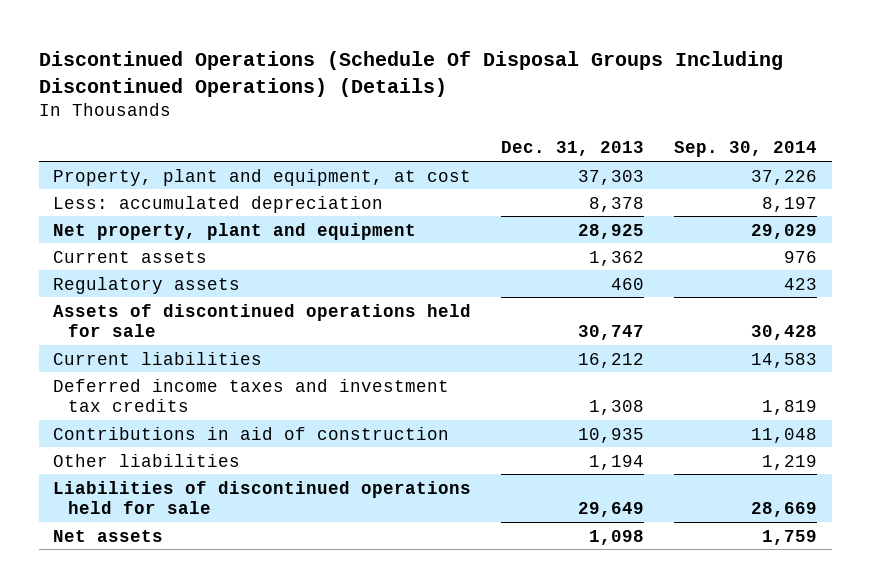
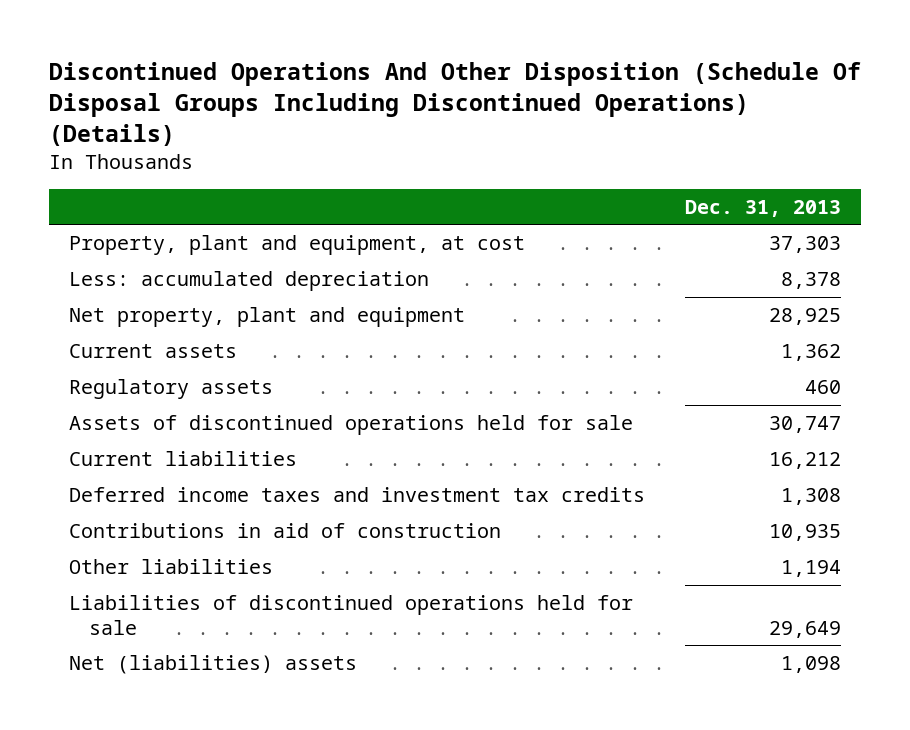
- Discontinued Operations (Schedule Of Disposal Groups Including Discontinued Operations) (Details)
+ Discontinued Operations And Other Disposition (Schedule Of Disposal Groups Including Discontinued Operations) (Details)
- | Dec. 31, 2013 | Sep. 30, 2014
+ | Dec. 31, 2013
- Net assets | 1,098 | 1,759
+ Net (liabilities) assets | 1,098

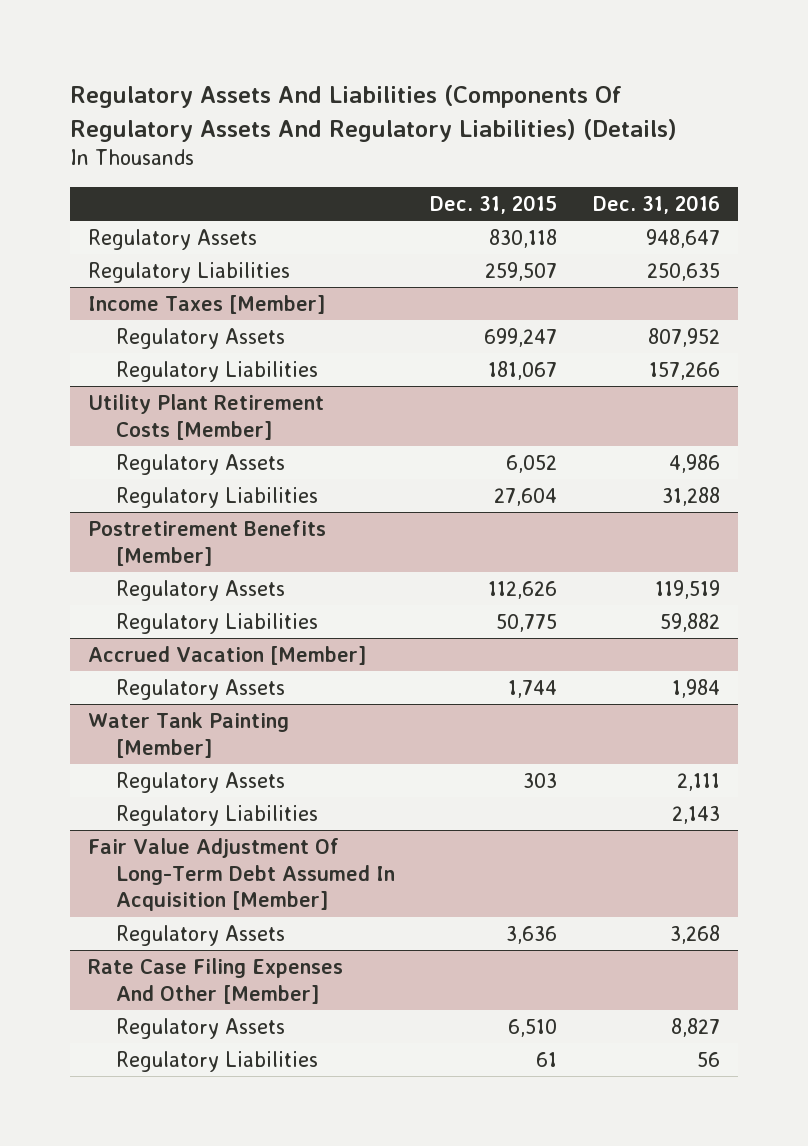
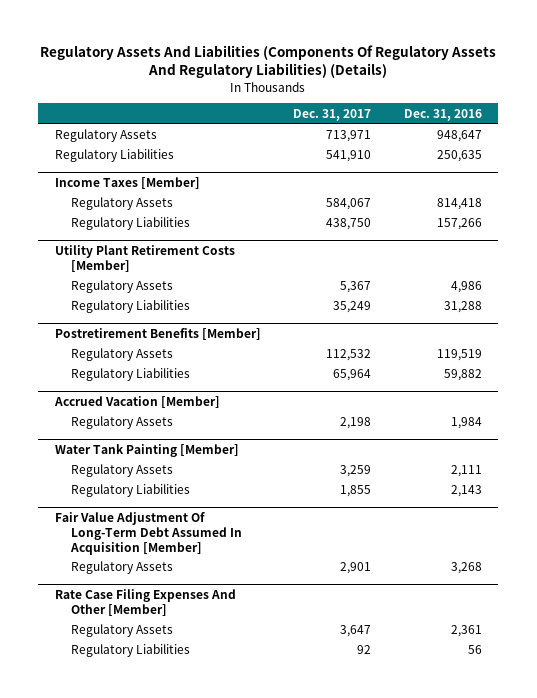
- | Dec. 31, 2015 | Dec. 31, 2016
+ | Dec. 31, 2017 | Dec. 31, 2016
@ Income Taxes [Member]
- Regulatory Assets | 699,247 | 807,952
+ Regulatory Assets | 584,067 | 814,418
@ Rate Case Filing Expenses And Other [Member]
- Regulatory Assets | 6,510 | 8,827
+ Regulatory Assets | 3,647 | 2,361

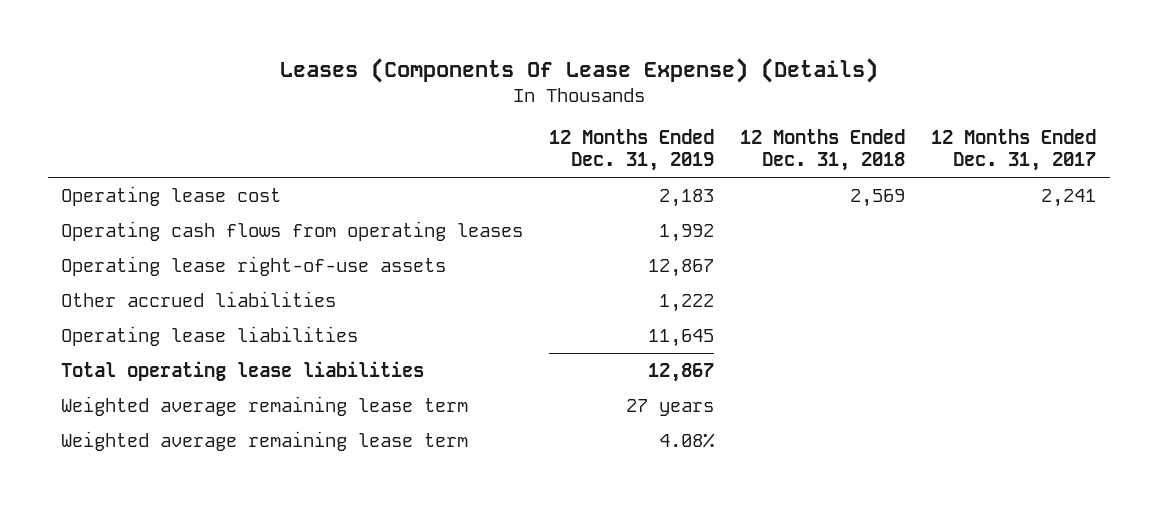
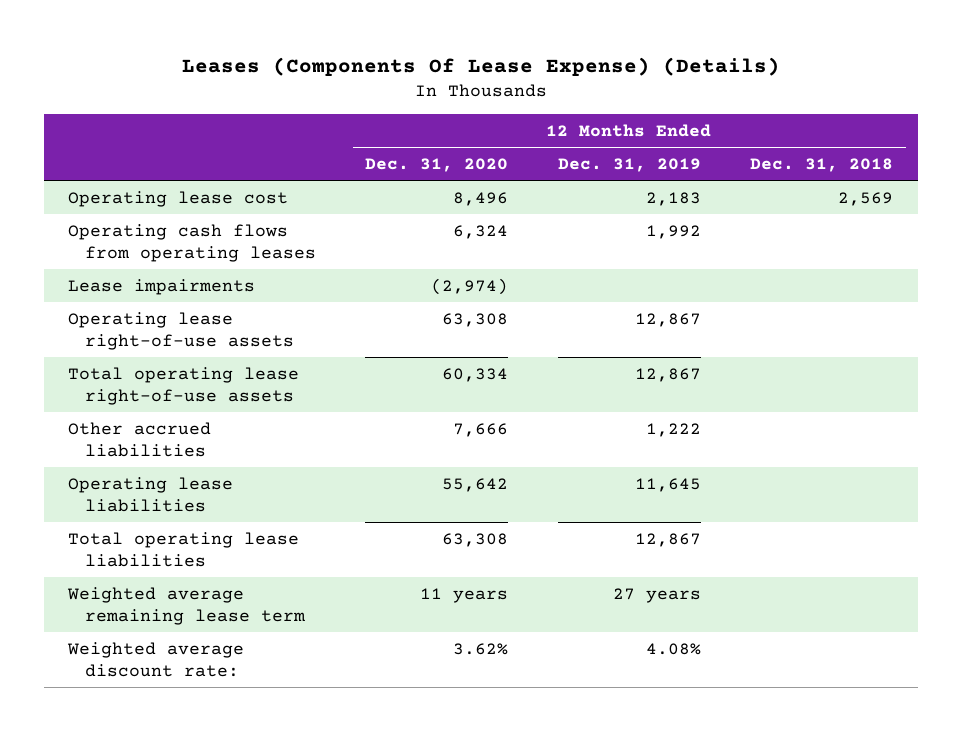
- | 12 Months Ended Dec. 31, 2019 | 12 Months Ended Dec. 31, 2018 | 12 Months Ended Dec. 31, 2017
+ | 12 Months Ended Dec. 31, 2020 | 12 Months Ended Dec. 31, 2019 | 12 Months Ended Dec. 31, 2018
+ Lease impairments | (2,974) | |
+ Total operating lease right-of-use assets | 60,334 | 12,867 |
- Weighted average remaining lease term | 4.08% | |
+ Weighted average discount rate: | 3.62% | 4.08% |

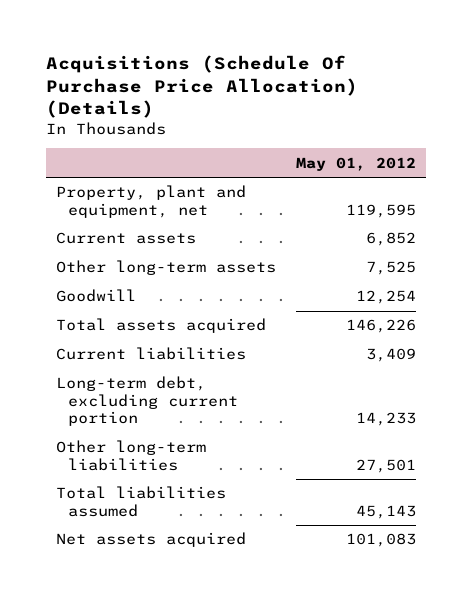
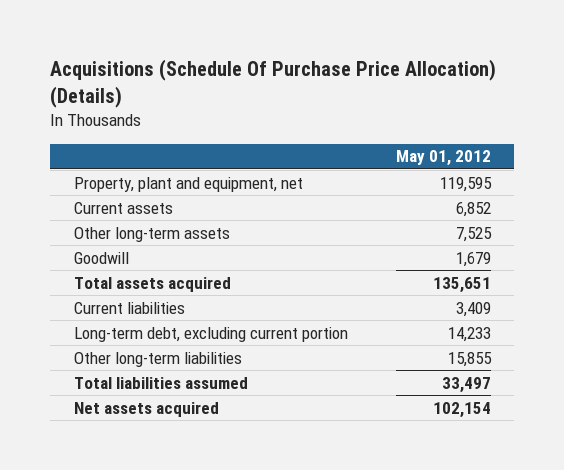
- Goodwill | 12,254
- Total assets acquired | 146,226
+ Goodwill | 1,679
+ Total assets acquired | 135,651
- Other long-term liabilities | 27,501
- Total liabilities assumed | 45,143
- Net assets acquired | 101,083
+ Other long-term liabilities | 15,855
+ Total liabilities assumed | 33,497
+ Net assets acquired | 102,154

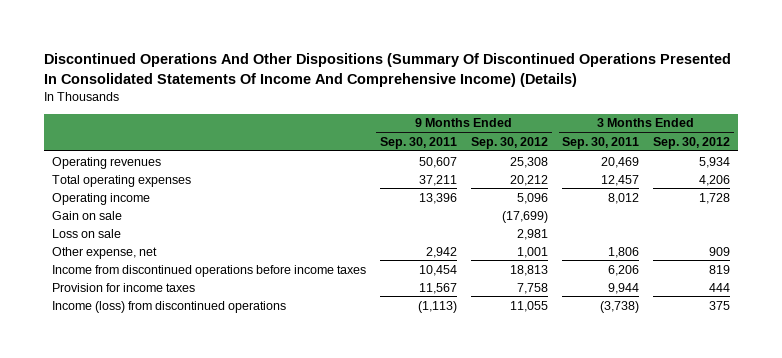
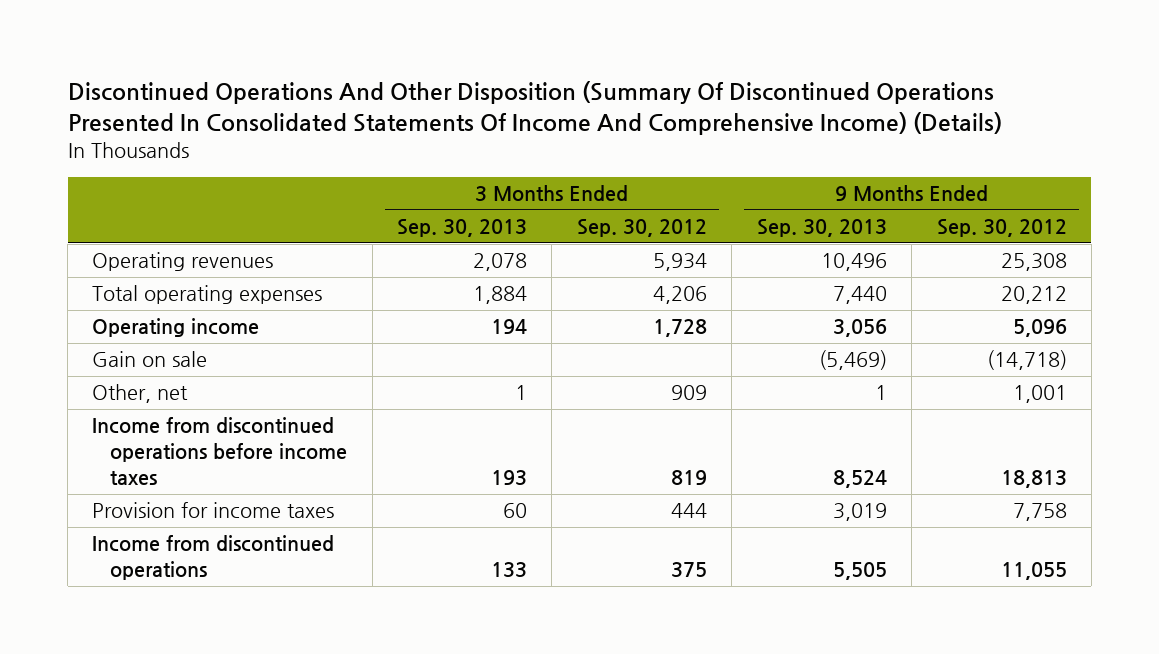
- Discontinued Operations And Other Dispositions (Summary Of Discontinued Operations Presented In Consolidated Statements Of Income And Comprehensive Income) (Details)
+ Discontinued Operations And Other Disposition (Summary Of Discontinued Operations Presented In Consolidated Statements Of Income And Comprehensive Income) (Details)
- | 9 Months Ended Sep. 30, 2011 | 9 Months Ended Sep. 30, 2012 | 3 Months Ended Sep. 30, 2011 | 3 Months Ended Sep. 30, 2012
+ | 3 Months Ended Sep. 30, 2013 | 3 Months Ended Sep. 30, 2012 | 9 Months Ended Sep. 30, 2013 | 9 Months Ended Sep. 30, 2012
- Gain on sale | | (17,699) | |
- Loss on sale | | 2,981 | |
- Other expense, net | 2,942 | 1,001 | 1,806 | 909
+ Gain on sale | | | (5,469) | (14,718)
+ Other, net | 1 | 909 | 1 | 1,001
- Income (loss) from discontinued operations | (1,113) | 11,055 | (3,738) | 375
+ Income from discontinued operations | 133 | 375 | 5,505 | 11,055

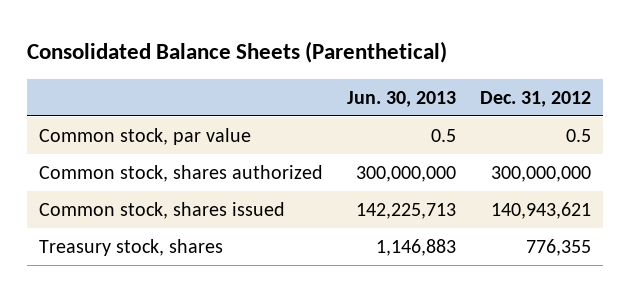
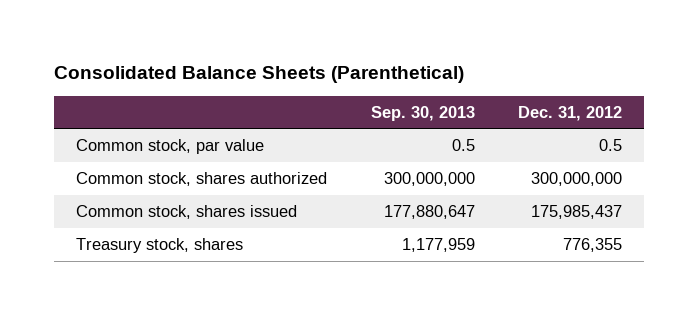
- | Jun. 30, 2013 | Dec. 31, 2012
+ | Sep. 30, 2013 | Dec. 31, 2012
- Common stock, shares issued | 142,225,713 | 140,943,621
+ Common stock, shares issued | 177,880,647 | 175,985,437

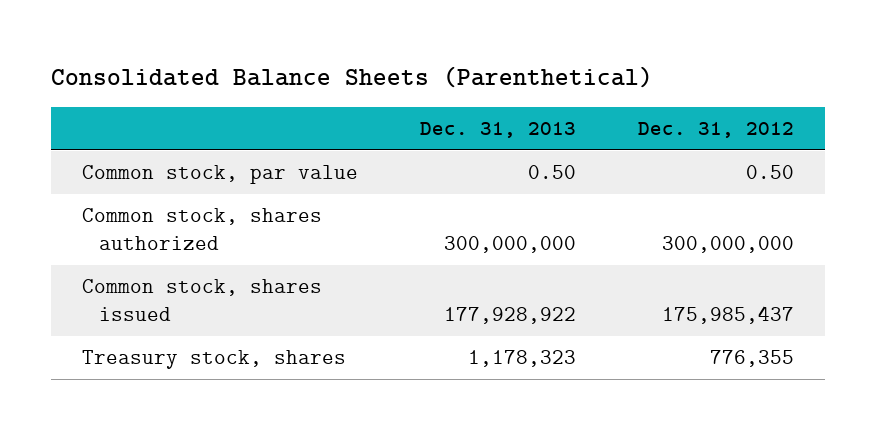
- | Sep. 30, 2013 | Dec. 31, 2012
+ | Dec. 31, 2013 | Dec. 31, 2012
- Common stock, par value | 0.5 | 0.5
+ Common stock, par value | 0.50 | 0.50

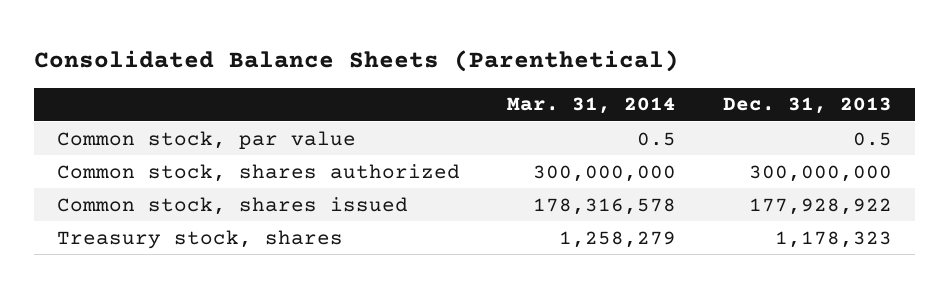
- | Dec. 31, 2013 | Dec. 31, 2012
+ | Mar. 31, 2014 | Dec. 31, 2013
- Common stock, par value | 0.50 | 0.50
+ Common stock, par value | 0.5 | 0.5

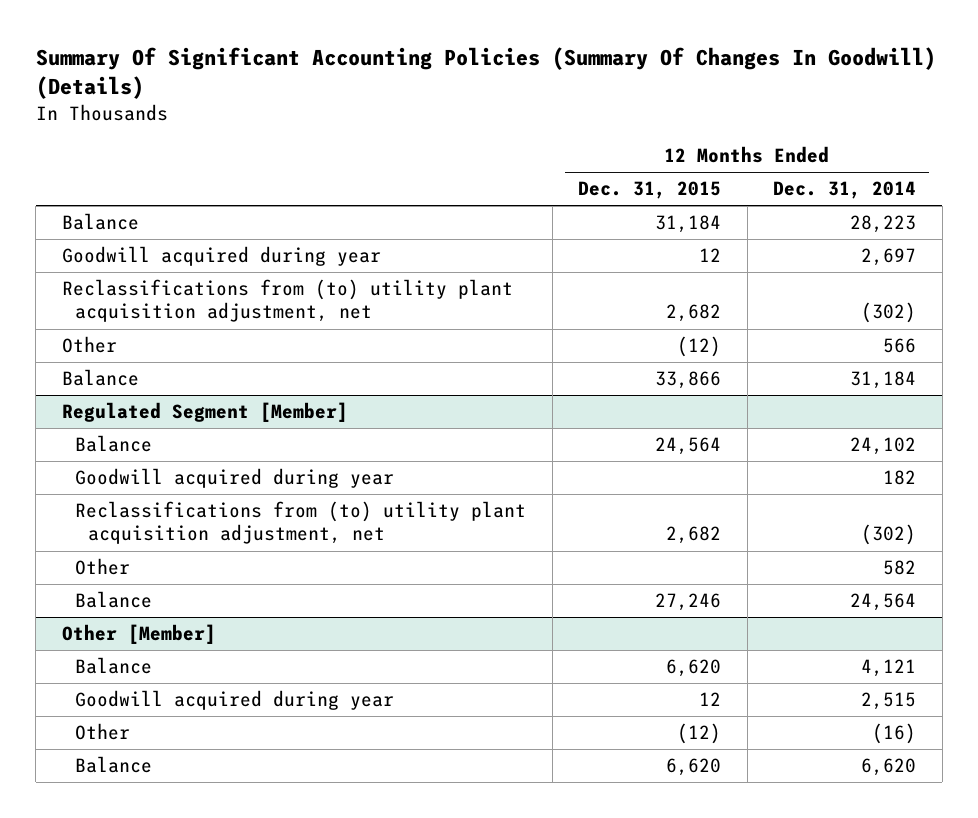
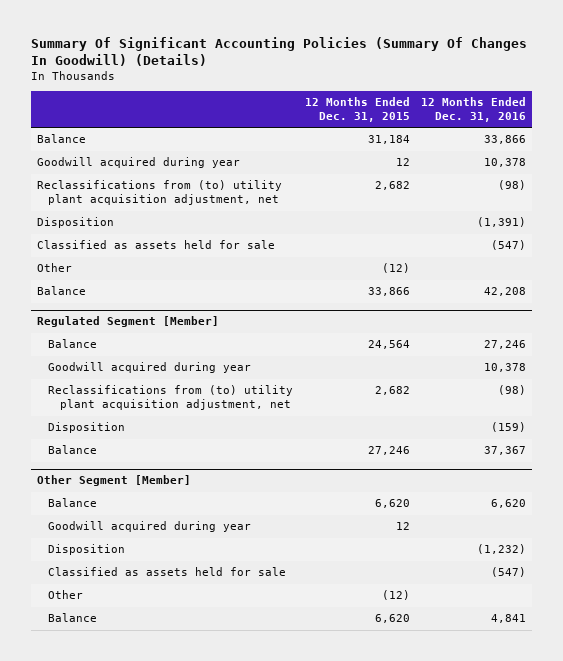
- | 12 Months Ended Dec. 31, 2015 | 12 Months Ended Dec. 31, 2014
+ | 12 Months Ended Dec. 31, 2015 | 12 Months Ended Dec. 31, 2016
+ Disposition | | (1,391)
+ Classified as assets held for sale | | (547)
@ Regulated Segment [Member]
- Other | | 582
+ Disposition | | (159)
- Other [Member]
+ Other Segment [Member]
+ Disposition | | (1,232)
+ Classified as assets held for sale | | (547)

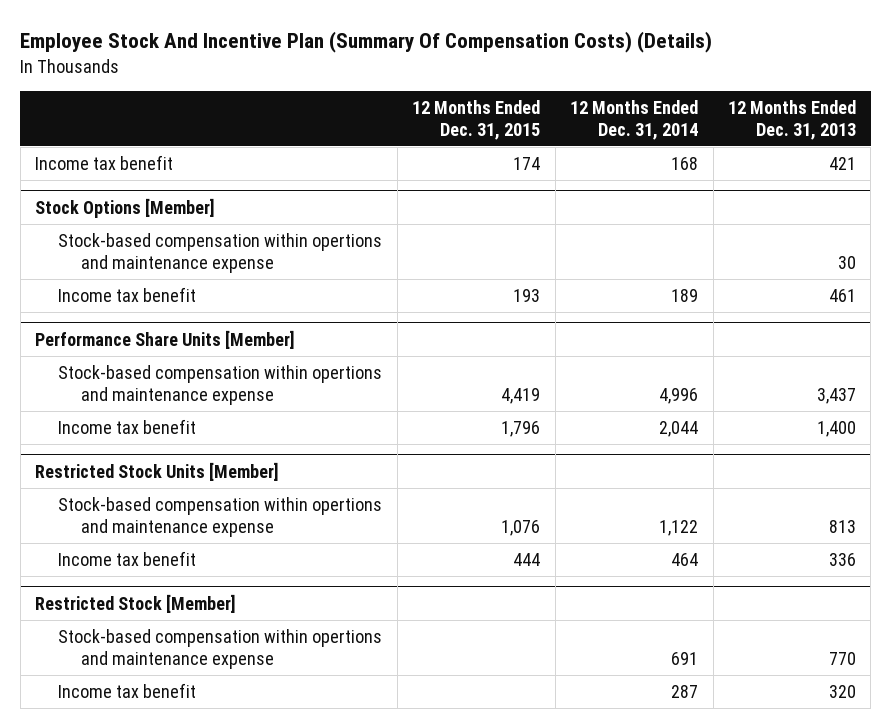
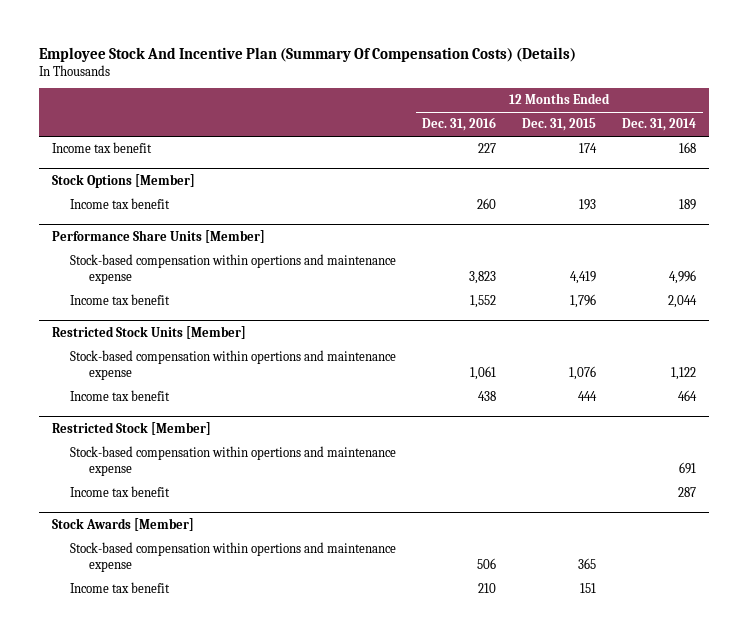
- | 12 Months Ended Dec. 31, 2015 | 12 Months Ended Dec. 31, 2014 | 12 Months Ended Dec. 31, 2013
+ | 12 Months Ended Dec. 31, 2016 | 12 Months Ended Dec. 31, 2015 | 12 Months Ended Dec. 31, 2014
@ Stock Options [Member]
- Stock-based compensation within opertions and maintenance expense | | | 30
+ Stock Awards [Member]
+ Stock-based compensation within opertions and maintenance expense | 506 | 365 |
+ Income tax benefit | 210 | 151 |

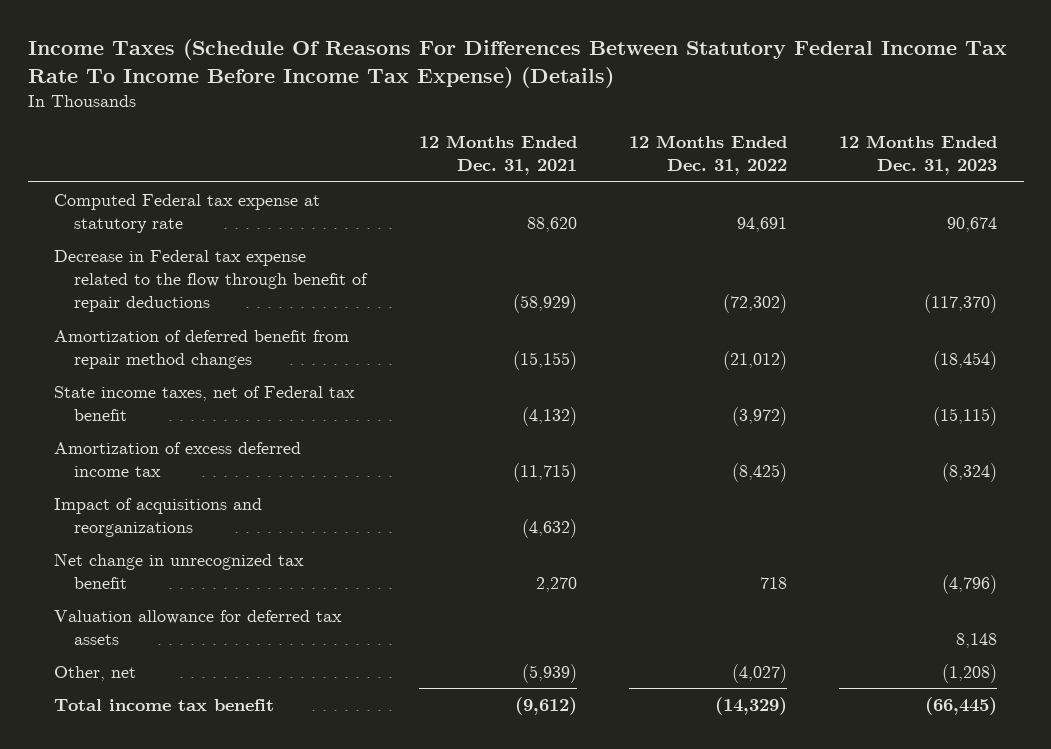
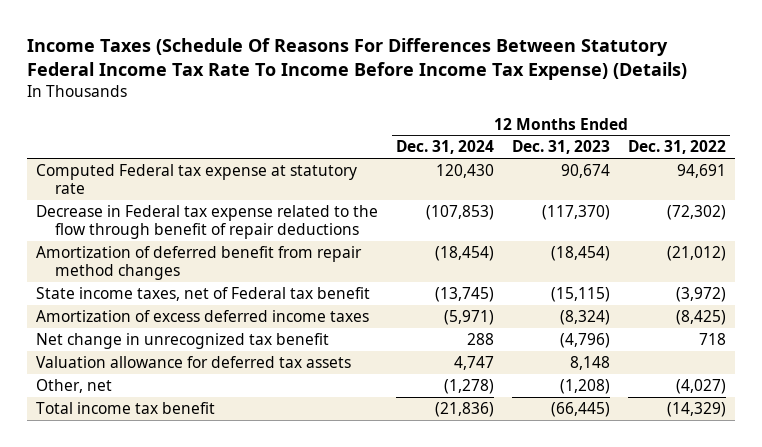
- | 12 Months Ended Dec. 31, 2021 | 12 Months Ended Dec. 31, 2022 | 12 Months Ended Dec. 31, 2023
+ | 12 Months Ended Dec. 31, 2024 | 12 Months Ended Dec. 31, 2023 | 12 Months Ended Dec. 31, 2022
- Amortization of excess deferred income tax | (11,715) | (8,425) | (8,324)
- Impact of acquisitions and reorganizations | (4,632) | |
+ Amortization of excess deferred income taxes | (5,971) | (8,324) | (8,425)

